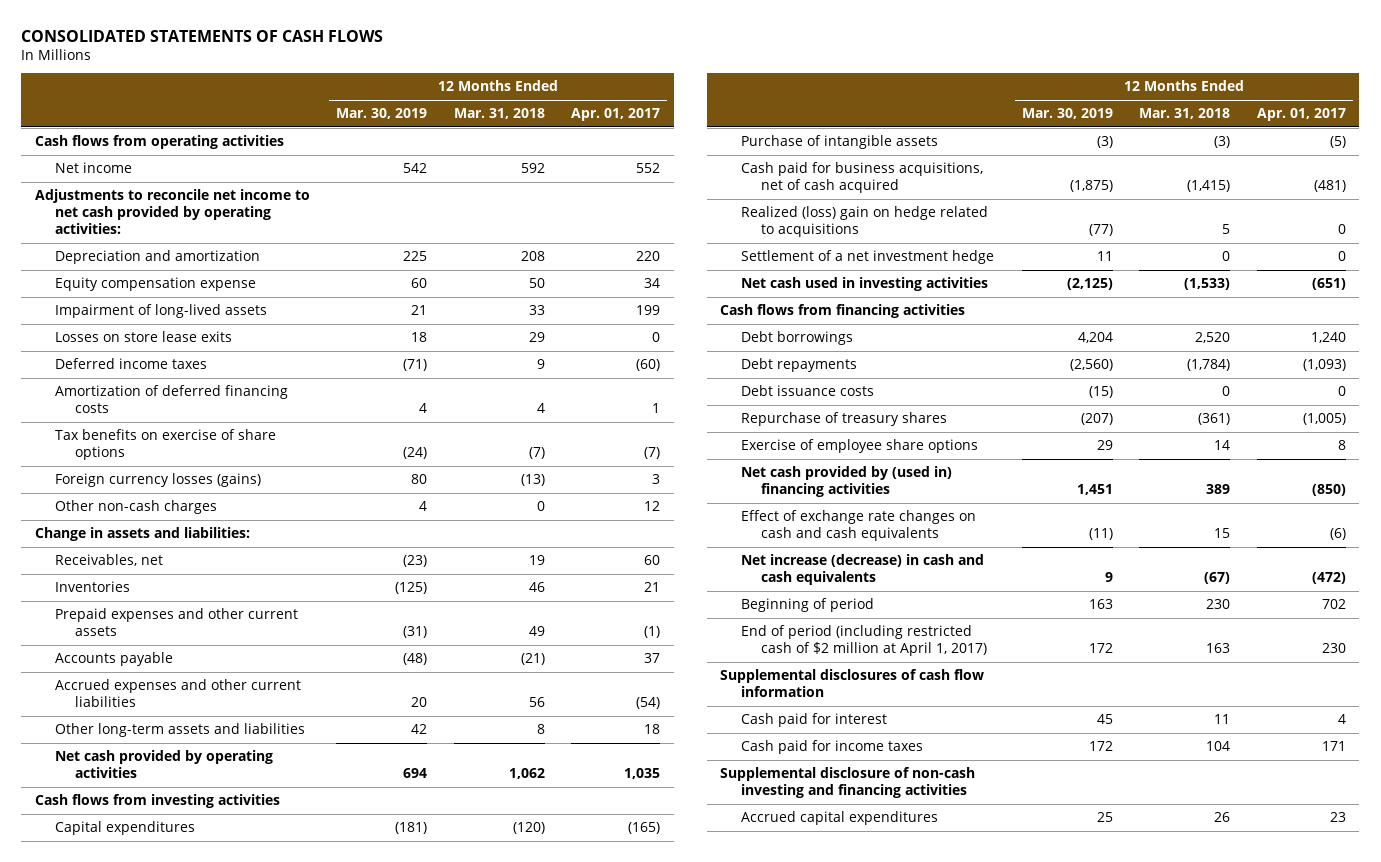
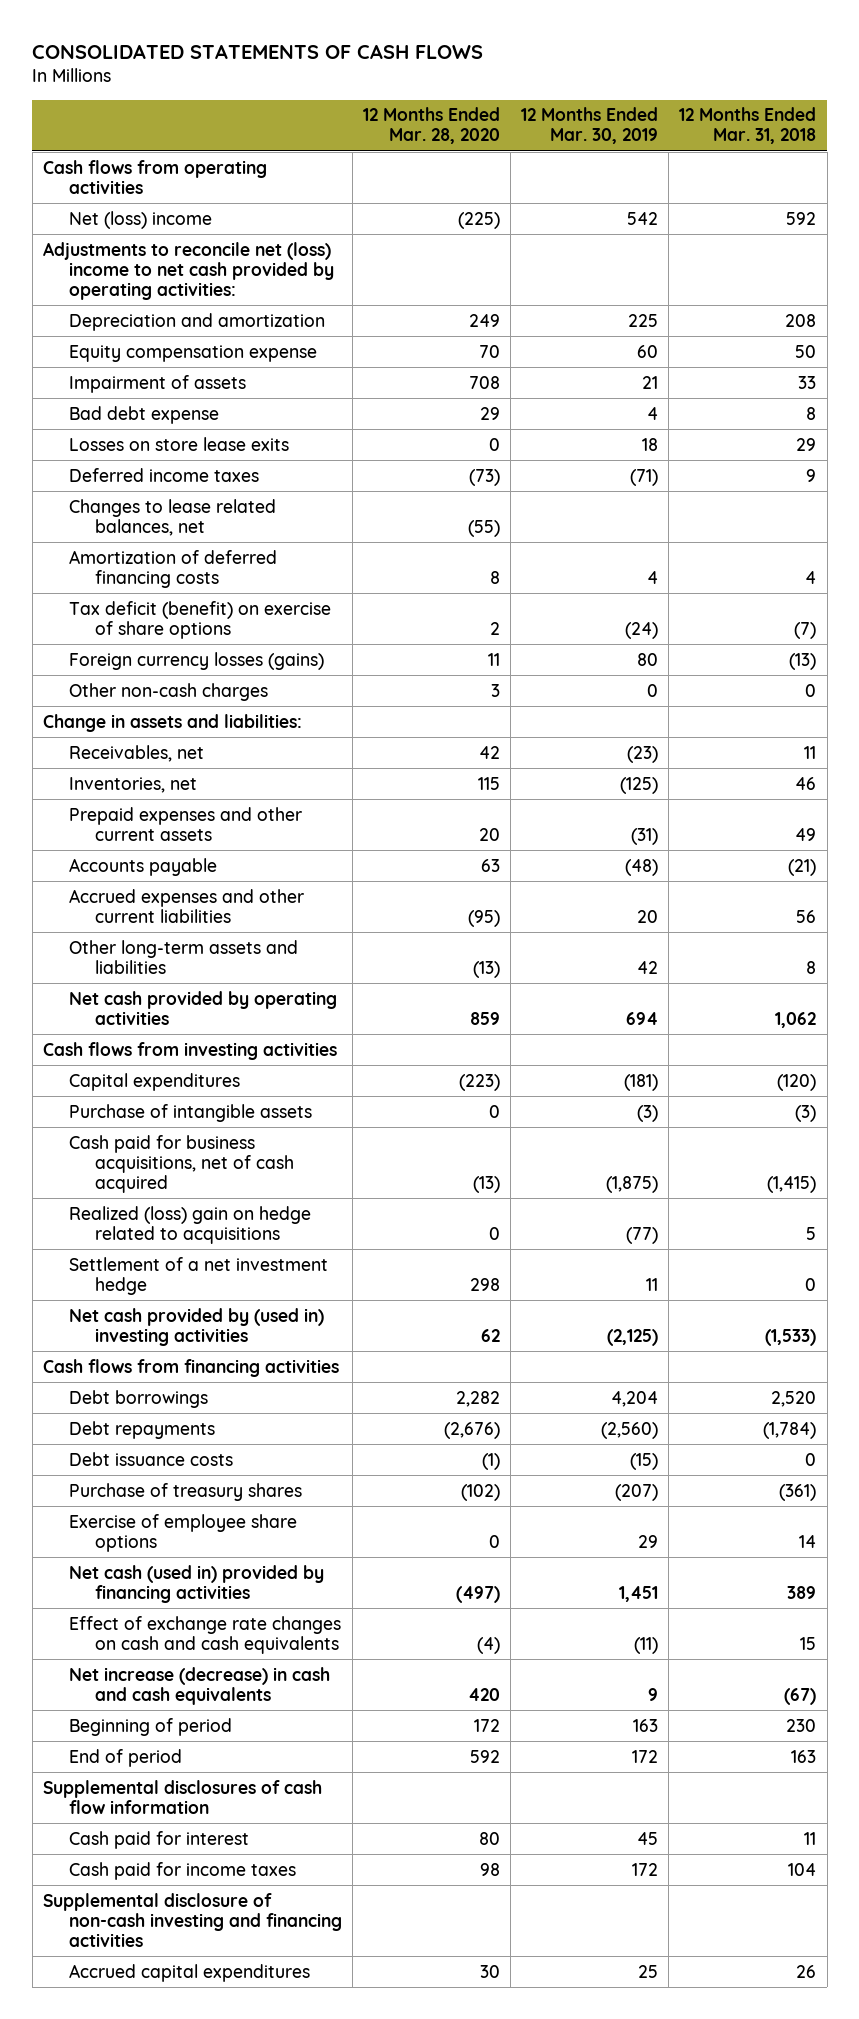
- | 12 Months Ended Mar. 30, 2019 | 12 Months Ended Mar. 31, 2018 | 12 Months Ended Apr. 01, 2017
+ | 12 Months Ended Mar. 28, 2020 | 12 Months Ended Mar. 30, 2019 | 12 Months Ended Mar. 31, 2018
- Net income | 542 | 592 | 552
- Adjustments to reconcile net income to net cash provided by operating activities:
+ Net (loss) income | (225) | 542 | 592
+ Adjustments to reconcile net (loss) income to net cash provided by operating activities:
- Impairment of long-lived assets | 21 | 33 | 199
+ Impairment of assets | 708 | 21 | 33
+ Bad debt expense | 29 | 4 | 8
+ Changes to lease related balances, net | (55) | |
- Tax benefits on exercise of share options | (24) | (7) | (7)
+ Tax deficit (benefit) on exercise of share options | 2 | (24) | (7)
- Other non-cash charges | 4 | 0 | 12
+ Other non-cash charges | 3 | 0 | 0
- Receivables, net | (23) | 19 | 60
- Inventories | (125) | 46 | 21
+ Receivables, net | 42 | (23) | 11
+ Inventories, net | 115 | (125) | 46
- Net cash used in investing activities | (2,125) | (1,533) | (651)
+ Net cash provided by (used in) investing activities | 62 | (2,125) | (1,533)
- Repurchase of treasury shares | (207) | (361) | (1,005)
+ Purchase of treasury shares | (102) | (207) | (361)
- Net cash provided by (used in) financing activities | 1,451 | 389 | (850)
+ Net cash (used in) provided by financing activities | (497) | 1,451 | 389
- End of period (including restricted cash of $2 million at April 1, 2017) | 172 | 163 | 230
+ End of period | 592 | 172 | 163

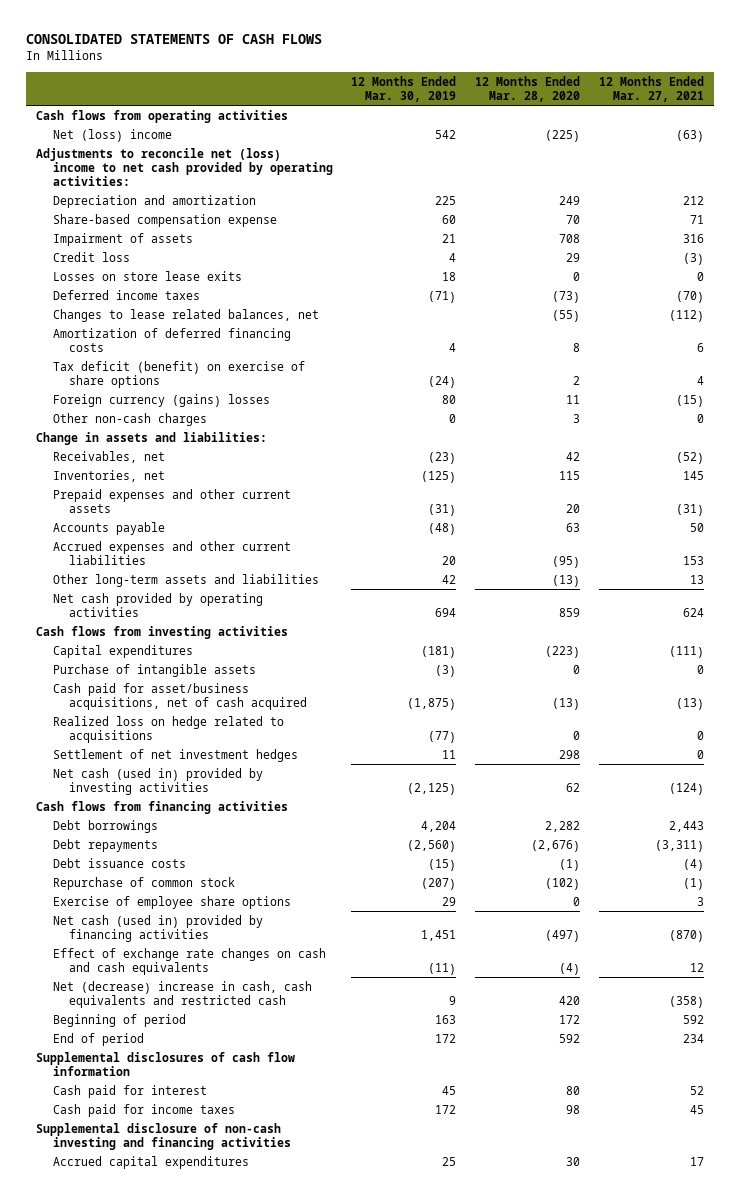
- | 12 Months Ended Mar. 28, 2020 | 12 Months Ended Mar. 30, 2019 | 12 Months Ended Mar. 31, 2018
+ | 12 Months Ended Mar. 30, 2019 | 12 Months Ended Mar. 28, 2020 | 12 Months Ended Mar. 27, 2021
- Equity compensation expense | 70 | 60 | 50
+ Share-based compensation expense | 60 | 70 | 71
- Bad debt expense | 29 | 4 | 8
+ Credit loss | 4 | 29 | (3)
- Foreign currency losses (gains) | 11 | 80 | (13)
+ Foreign currency (gains) losses | 80 | 11 | (15)
- Cash paid for business acquisitions, net of cash acquired | (13) | (1,875) | (1,415)
- Realized (loss) gain on hedge related to acquisitions | 0 | (77) | 5
- Settlement of a net investment hedge | 298 | 11 | 0
- Net cash provided by (used in) investing activities | 62 | (2,125) | (1,533)
+ Cash paid for asset/business acquisitions, net of cash acquired | (1,875) | (13) | (13)
+ Realized loss on hedge related to acquisitions | (77) | 0 | 0
+ Settlement of net investment hedges | 11 | 298 | 0
+ Net cash (used in) provided by investing activities | (2,125) | 62 | (124)
- Purchase of treasury shares | (102) | (207) | (361)
+ Repurchase of common stock | (207) | (102) | (1)
- Net increase (decrease) in cash and cash equivalents | 420 | 9 | (67)
+ Net (decrease) increase in cash, cash equivalents and restricted cash | 9 | 420 | (358)

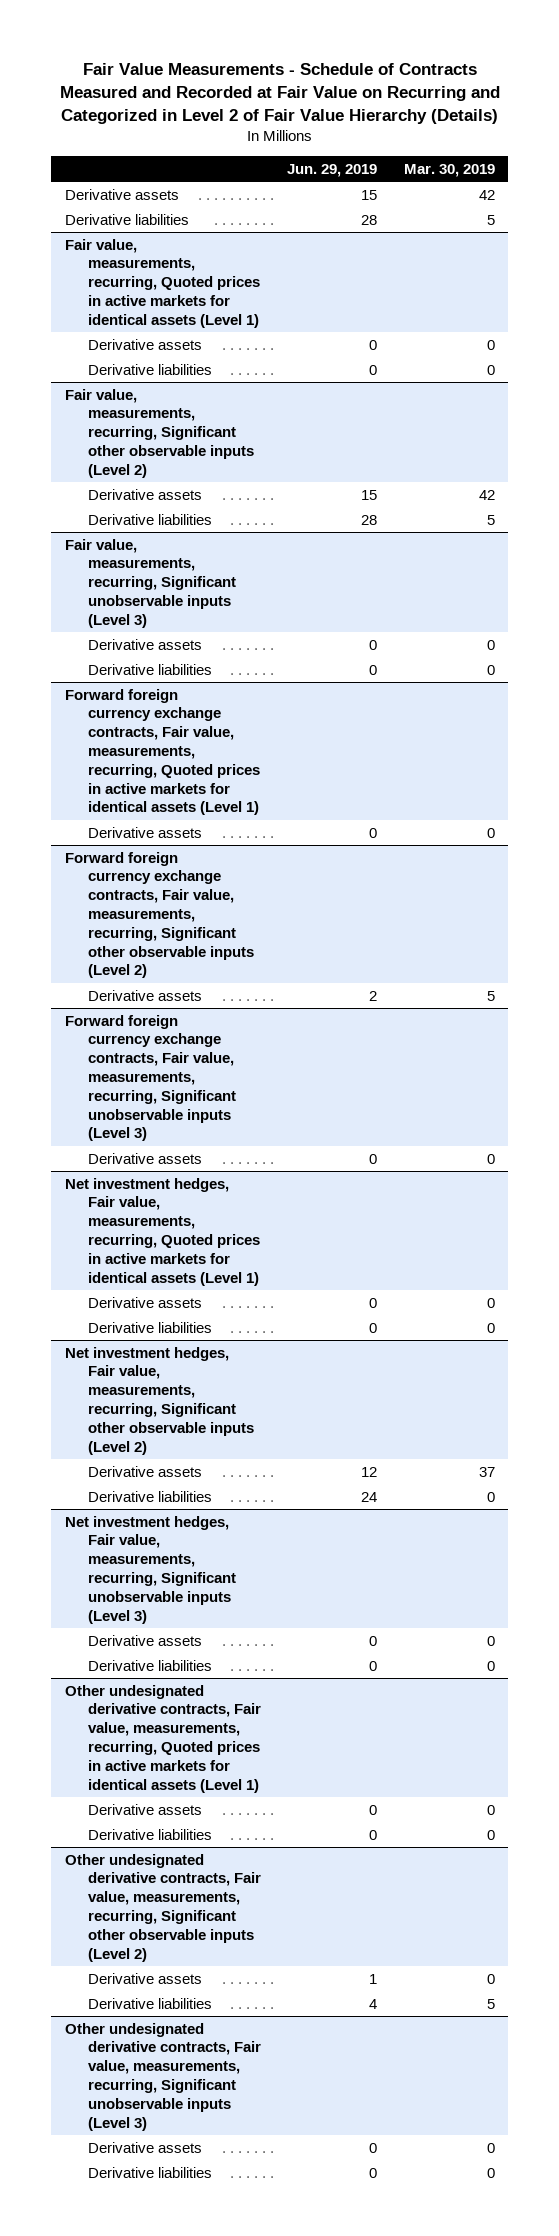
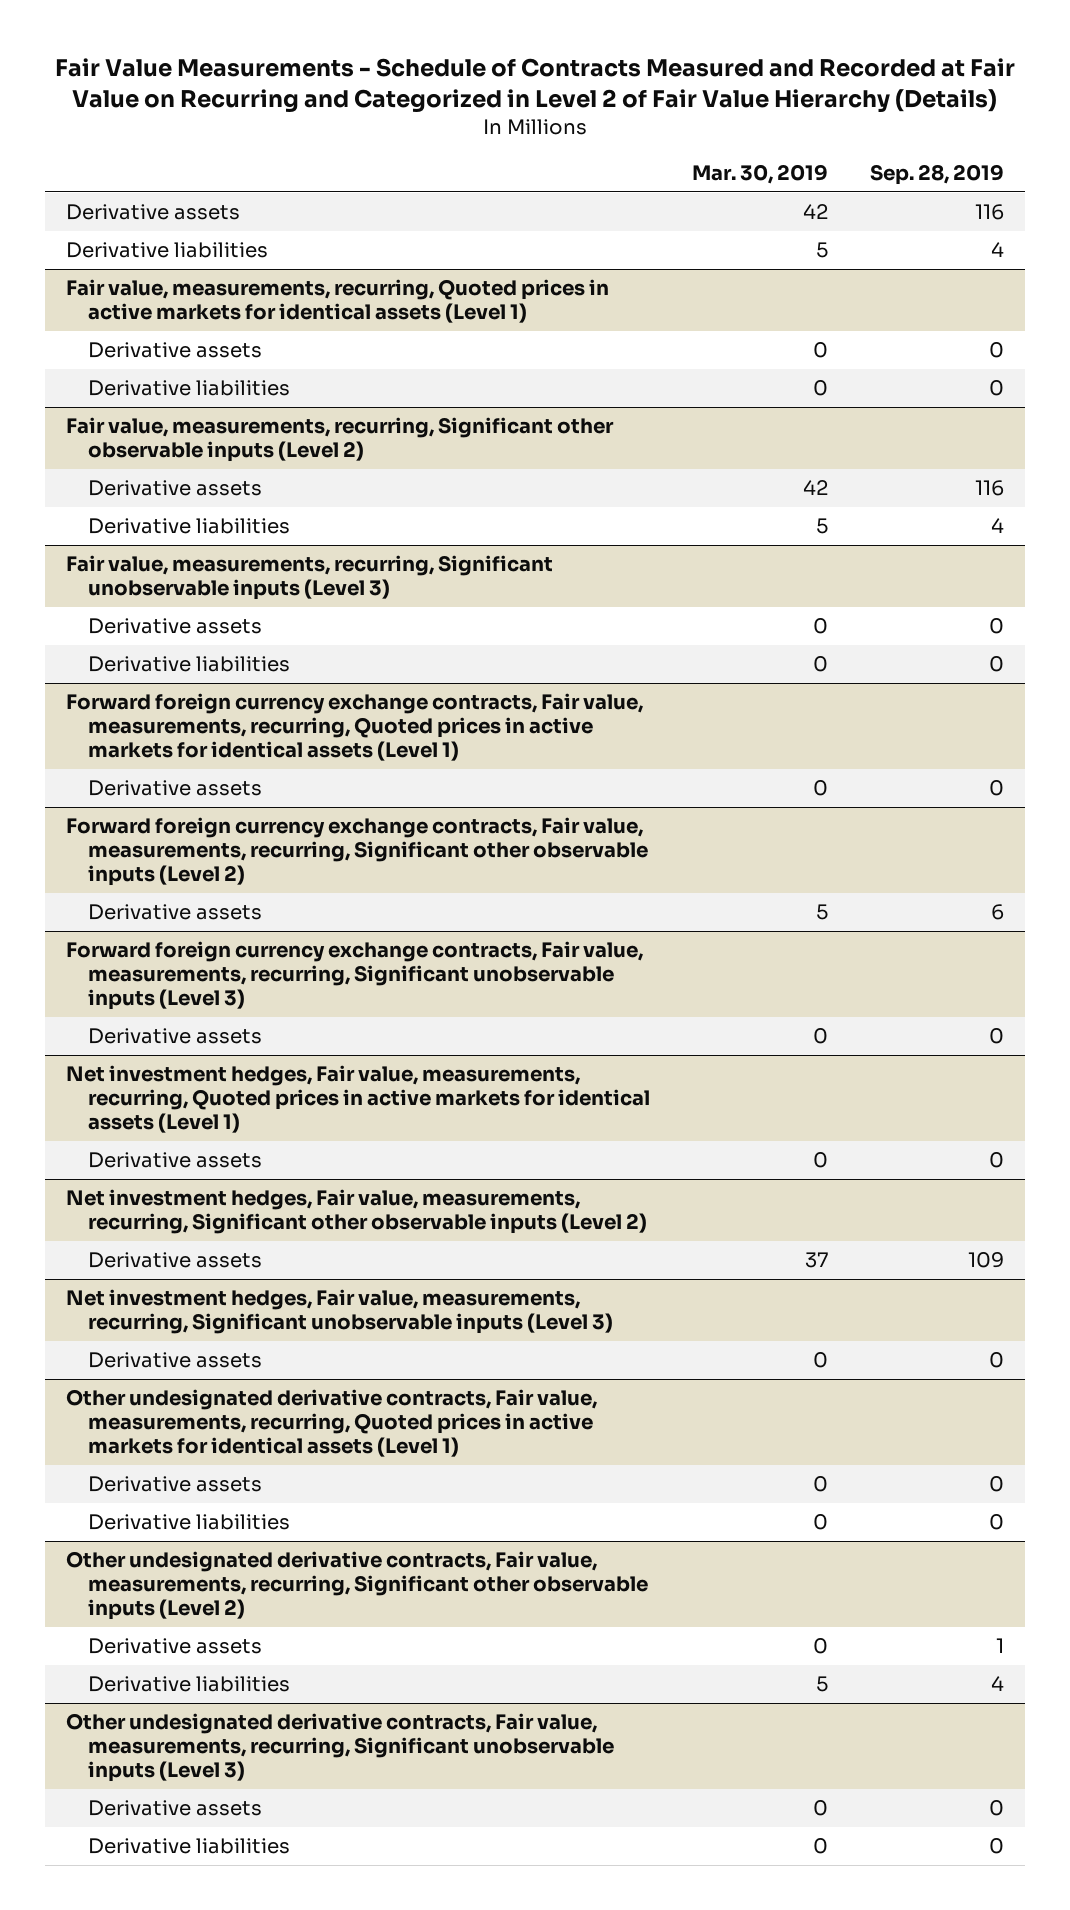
- | Jun. 29, 2019 | Mar. 30, 2019
+ | Mar. 30, 2019 | Sep. 28, 2019
@ Net investment hedges, Fair value, measurements, recurring, Quoted prices in active markets for identical assets (Level 1)
- Derivative liabilities | 0 | 0
@ Net investment hedges, Fair value, measurements, recurring, Significant other observable inputs (Level 2)
- Derivative liabilities | 24 | 0
@ Net investment hedges, Fair value, measurements, recurring, Significant unobservable inputs (Level 3)
- Derivative liabilities | 0 | 0

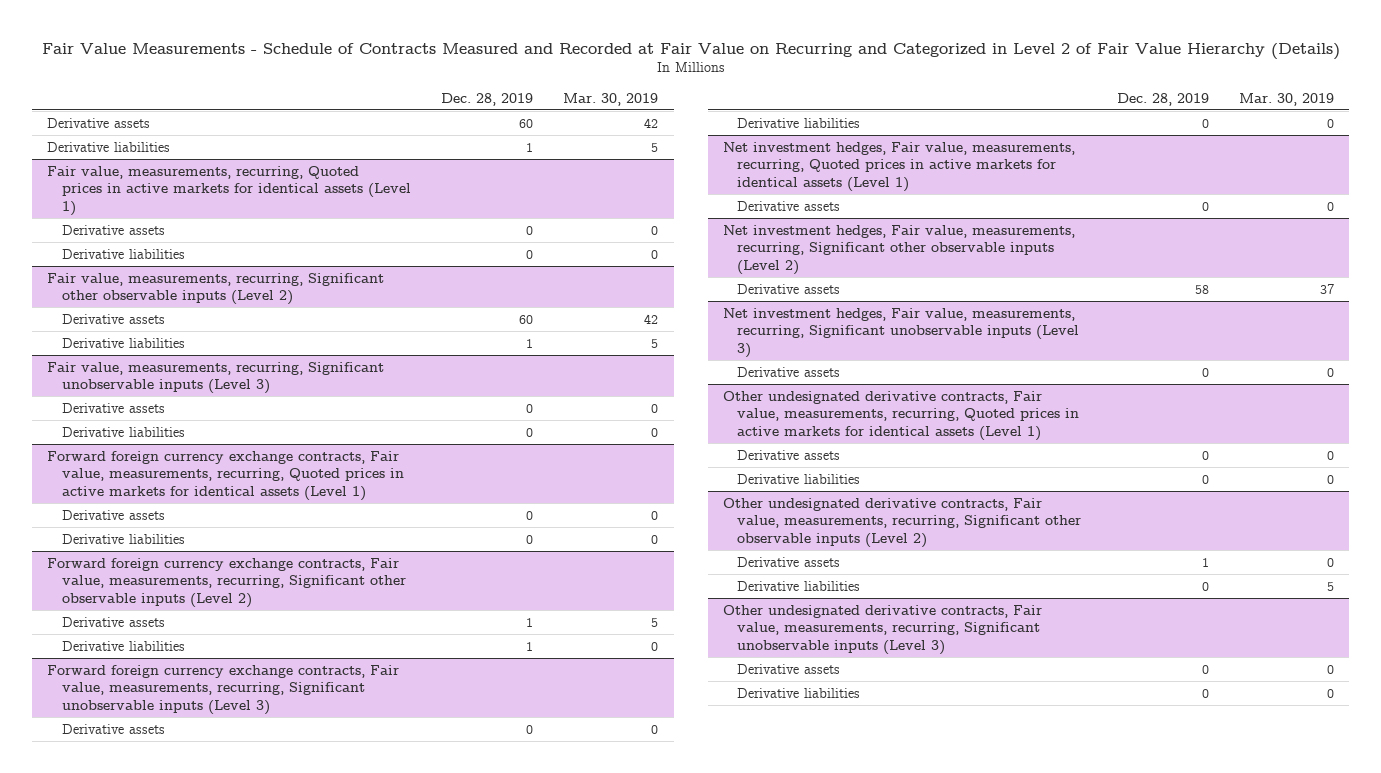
- | Mar. 30, 2019 | Sep. 28, 2019
+ | Dec. 28, 2019 | Mar. 30, 2019
@ Forward foreign currency exchange contracts, Fair value, measurements, recurring, Quoted prices in active markets for identical assets (Level 1)
+ Derivative liabilities | 0 | 0
@ Forward foreign currency exchange contracts, Fair value, measurements, recurring, Significant other observable inputs (Level 2)
+ Derivative liabilities | 1 | 0
@ Forward foreign currency exchange contracts, Fair value, measurements, recurring, Significant unobservable inputs (Level 3)
+ Derivative liabilities | 0 | 0

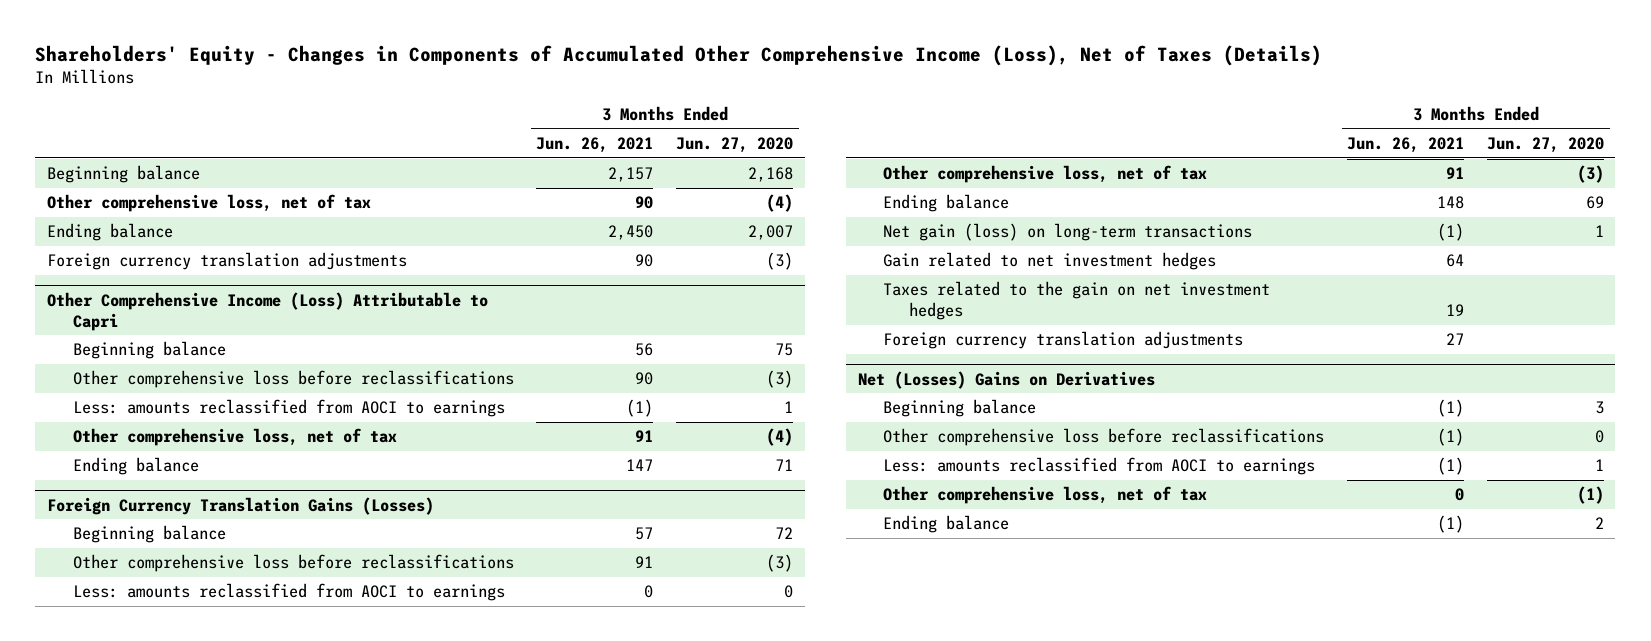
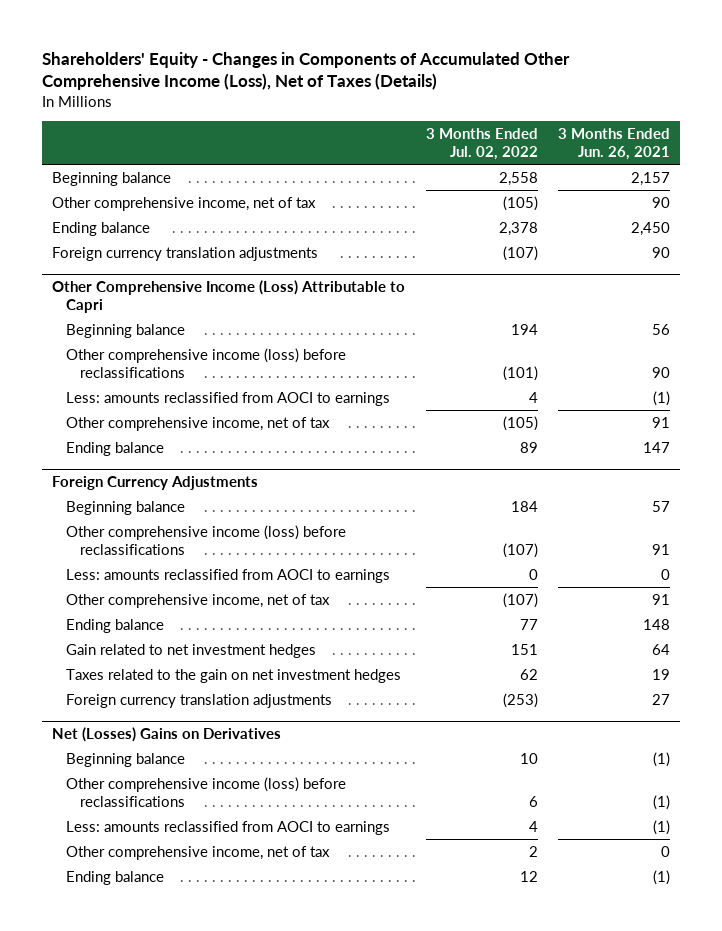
- | 3 Months Ended Jun. 26, 2021 | 3 Months Ended Jun. 27, 2020
+ | 3 Months Ended Jul. 02, 2022 | 3 Months Ended Jun. 26, 2021
- Other comprehensive loss, net of tax | 90 | (4)
+ Other comprehensive income, net of tax | (105) | 90
@ Other Comprehensive Income (Loss) Attributable to Capri
- Other comprehensive loss before reclassifications | 90 | (3)
+ Other comprehensive income (loss) before reclassifications | (101) | 90
- Other comprehensive loss, net of tax | 91 | (4)
+ Other comprehensive income, net of tax | (105) | 91
- Foreign Currency Translation Gains (Losses)
+ Foreign Currency Adjustments
- Other comprehensive loss before reclassifications | 91 | (3)
+ Other comprehensive income (loss) before reclassifications | (107) | 91
- Other comprehensive loss, net of tax | 91 | (3)
+ Other comprehensive income, net of tax | (107) | 91
- Net gain (loss) on long-term transactions | (1) | 1
@ Net (Losses) Gains on Derivatives
- Other comprehensive loss before reclassifications | (1) | 0
+ Other comprehensive income (loss) before reclassifications | 6 | (1)
- Other comprehensive loss, net of tax | 0 | (1)
+ Other comprehensive income, net of tax | 2 | 0

